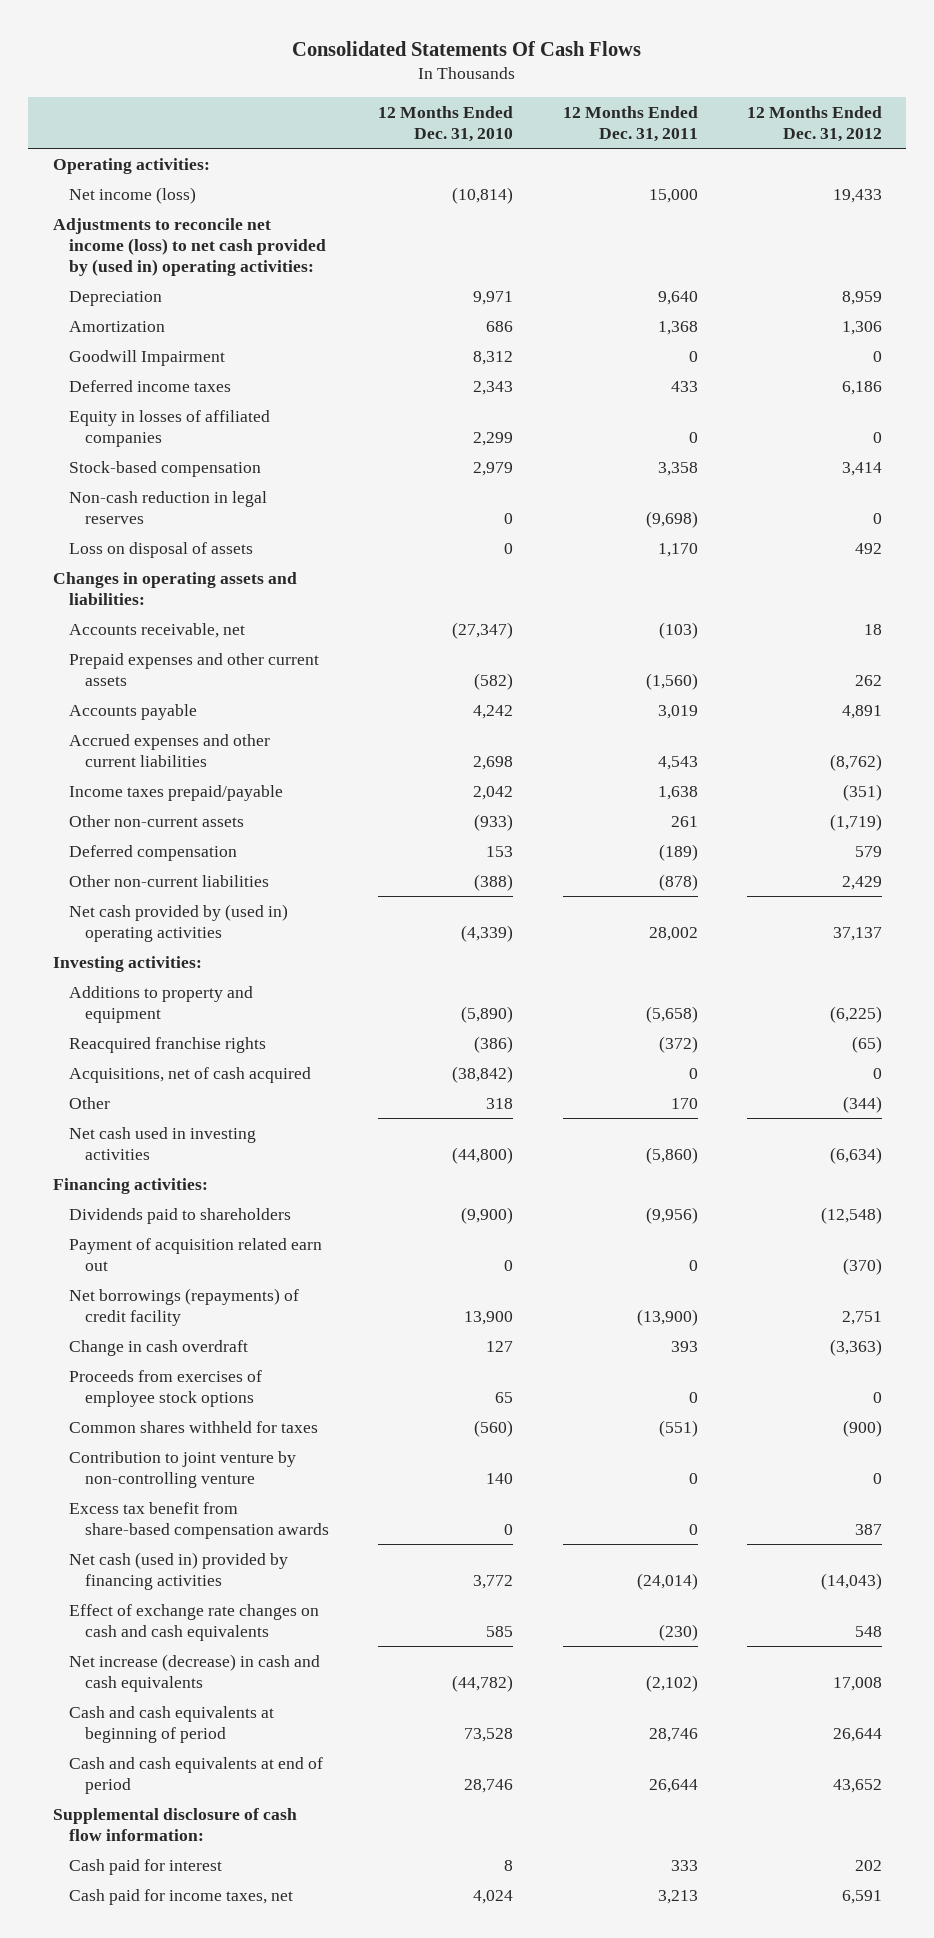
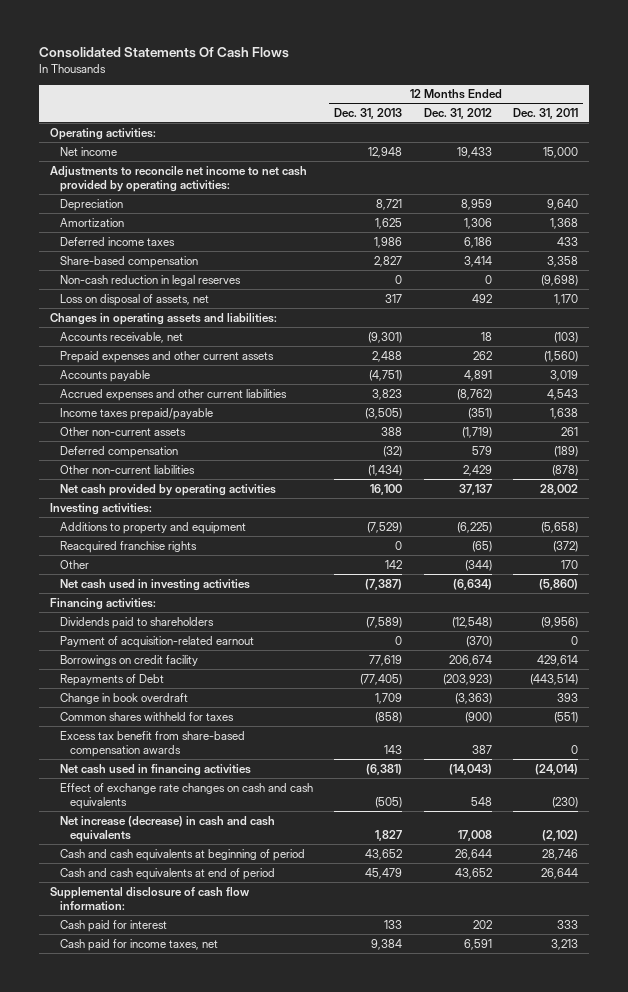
- | 12 Months Ended Dec. 31, 2010 | 12 Months Ended Dec. 31, 2011 | 12 Months Ended Dec. 31, 2012
+ | 12 Months Ended Dec. 31, 2013 | 12 Months Ended Dec. 31, 2012 | 12 Months Ended Dec. 31, 2011
- Net income (loss) | (10,814) | 15,000 | 19,433
- Adjustments to reconcile net income (loss) to net cash provided by (used in) operating activities:
+ Net income | 12,948 | 19,433 | 15,000
+ Adjustments to reconcile net income to net cash provided by operating activities:
- Goodwill Impairment | 8,312 | 0 | 0
- Equity in losses of affiliated companies | 2,299 | 0 | 0
- Stock-based compensation | 2,979 | 3,358 | 3,414
+ Share-based compensation | 2,827 | 3,414 | 3,358
- Loss on disposal of assets | 0 | 1,170 | 492
+ Loss on disposal of assets, net | 317 | 492 | 1,170
- Net cash provided by (used in) operating activities | (4,339) | 28,002 | 37,137
+ Net cash provided by operating activities | 16,100 | 37,137 | 28,002
- Acquisitions, net of cash acquired | (38,842) | 0 | 0
- Payment of acquisition related earn out | 0 | 0 | (370)
- Net borrowings (repayments) of credit facility | 13,900 | (13,900) | 2,751
- Change in cash overdraft | 127 | 393 | (3,363)
- Proceeds from exercises of employee stock options | 65 | 0 | 0
+ Payment of acquisition-related earnout | 0 | (370) | 0
+ Borrowings on credit facility | 77,619 | 206,674 | 429,614
+ Repayments of Debt | (77,405) | (203,923) | (443,514)
+ Change in book overdraft | 1,709 | (3,363) | 393
- Contribution to joint venture by non-controlling venture | 140 | 0 | 0
- Net cash (used in) provided by financing activities | 3,772 | (24,014) | (14,043)
+ Net cash used in financing activities | (6,381) | (14,043) | (24,014)

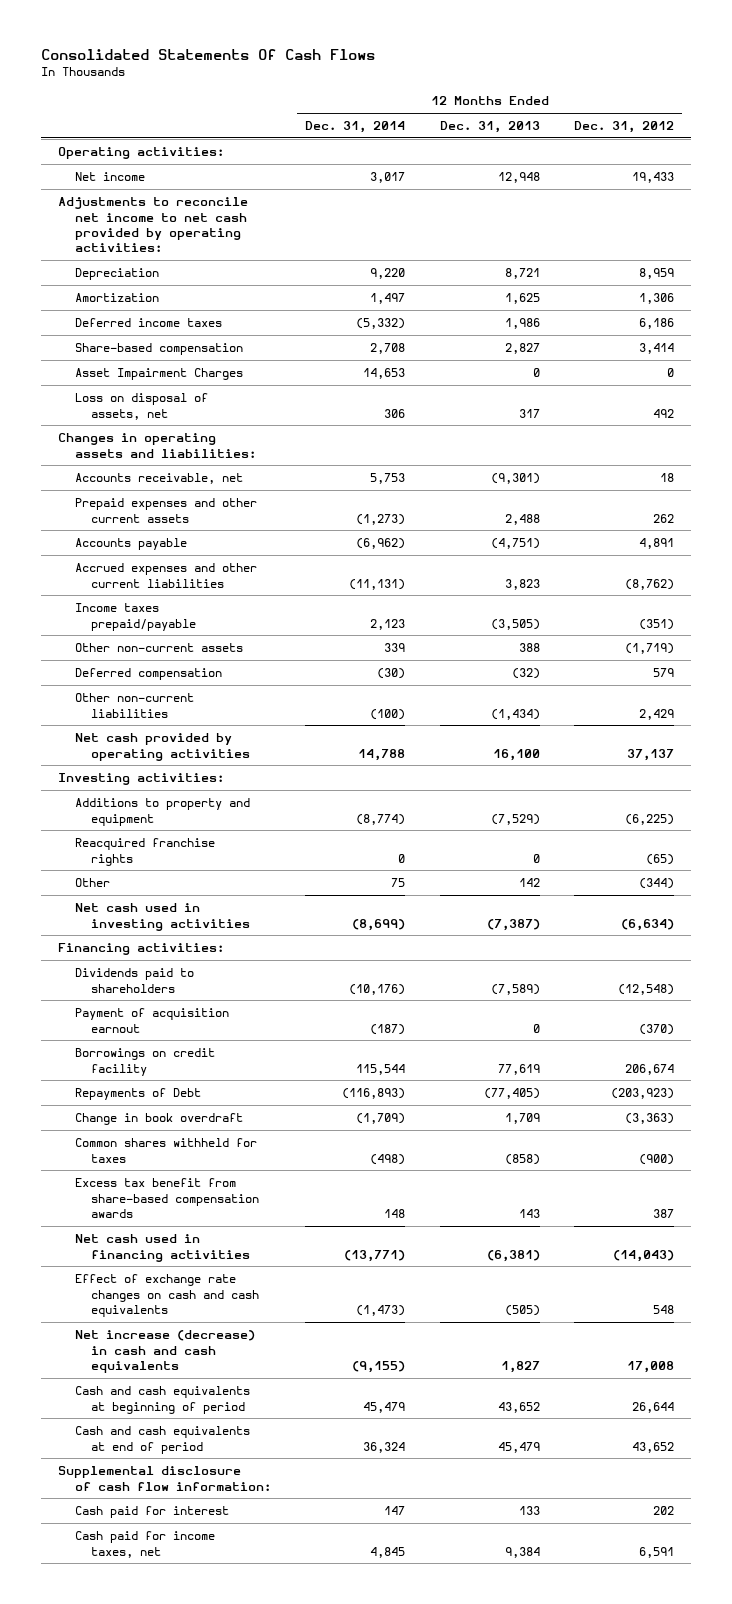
- | 12 Months Ended Dec. 31, 2013 | 12 Months Ended Dec. 31, 2012 | 12 Months Ended Dec. 31, 2011
+ | 12 Months Ended Dec. 31, 2014 | 12 Months Ended Dec. 31, 2013 | 12 Months Ended Dec. 31, 2012
- Non-cash reduction in legal reserves | 0 | 0 | (9,698)
+ Asset Impairment Charges | 14,653 | 0 | 0
- Payment of acquisition-related earnout | 0 | (370) | 0
+ Payment of acquisition earnout | (187) | 0 | (370)

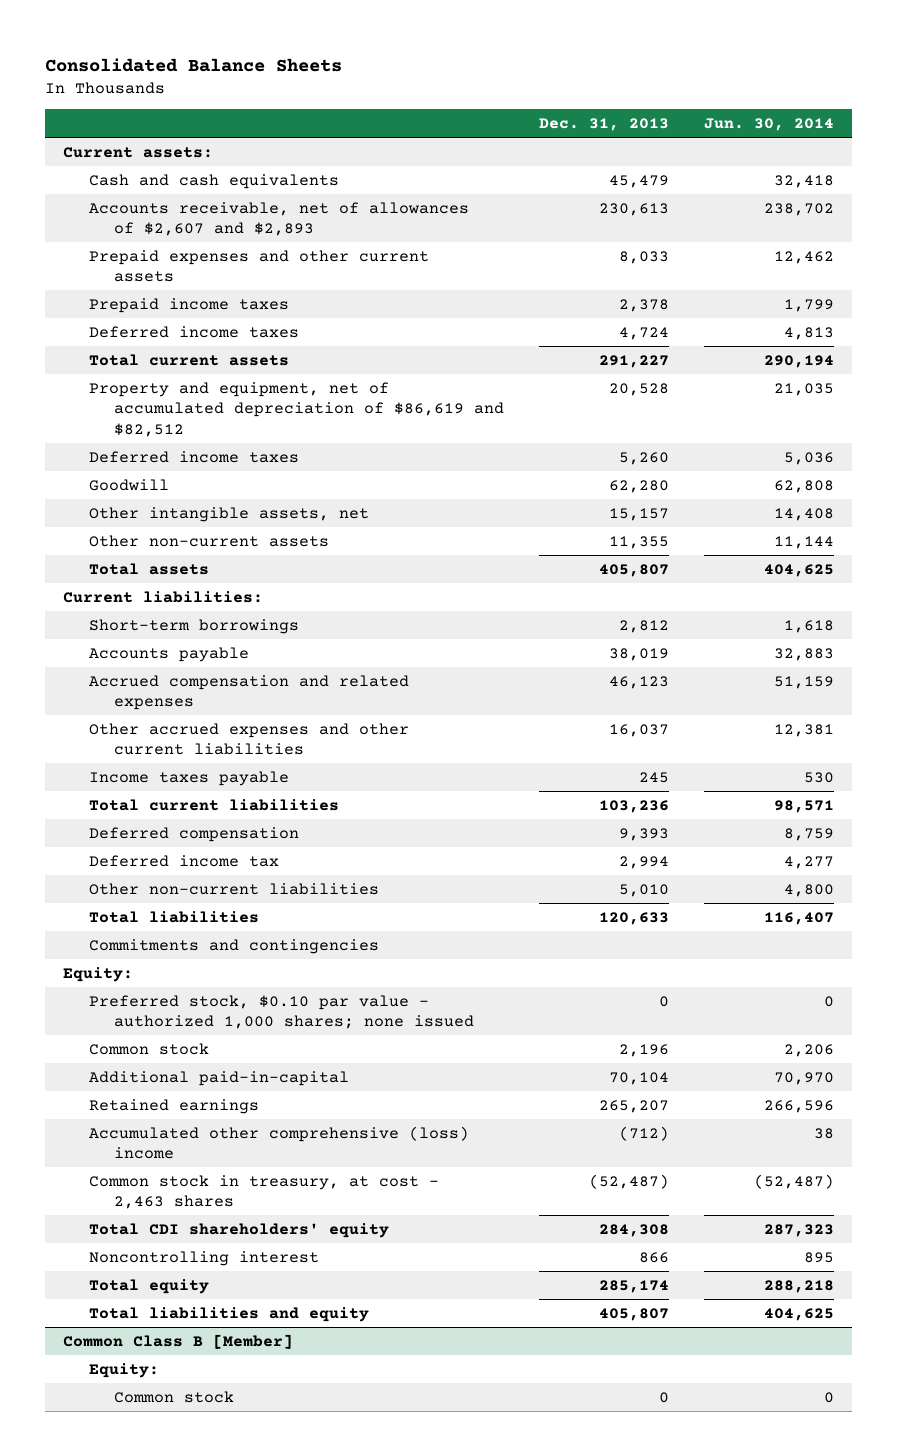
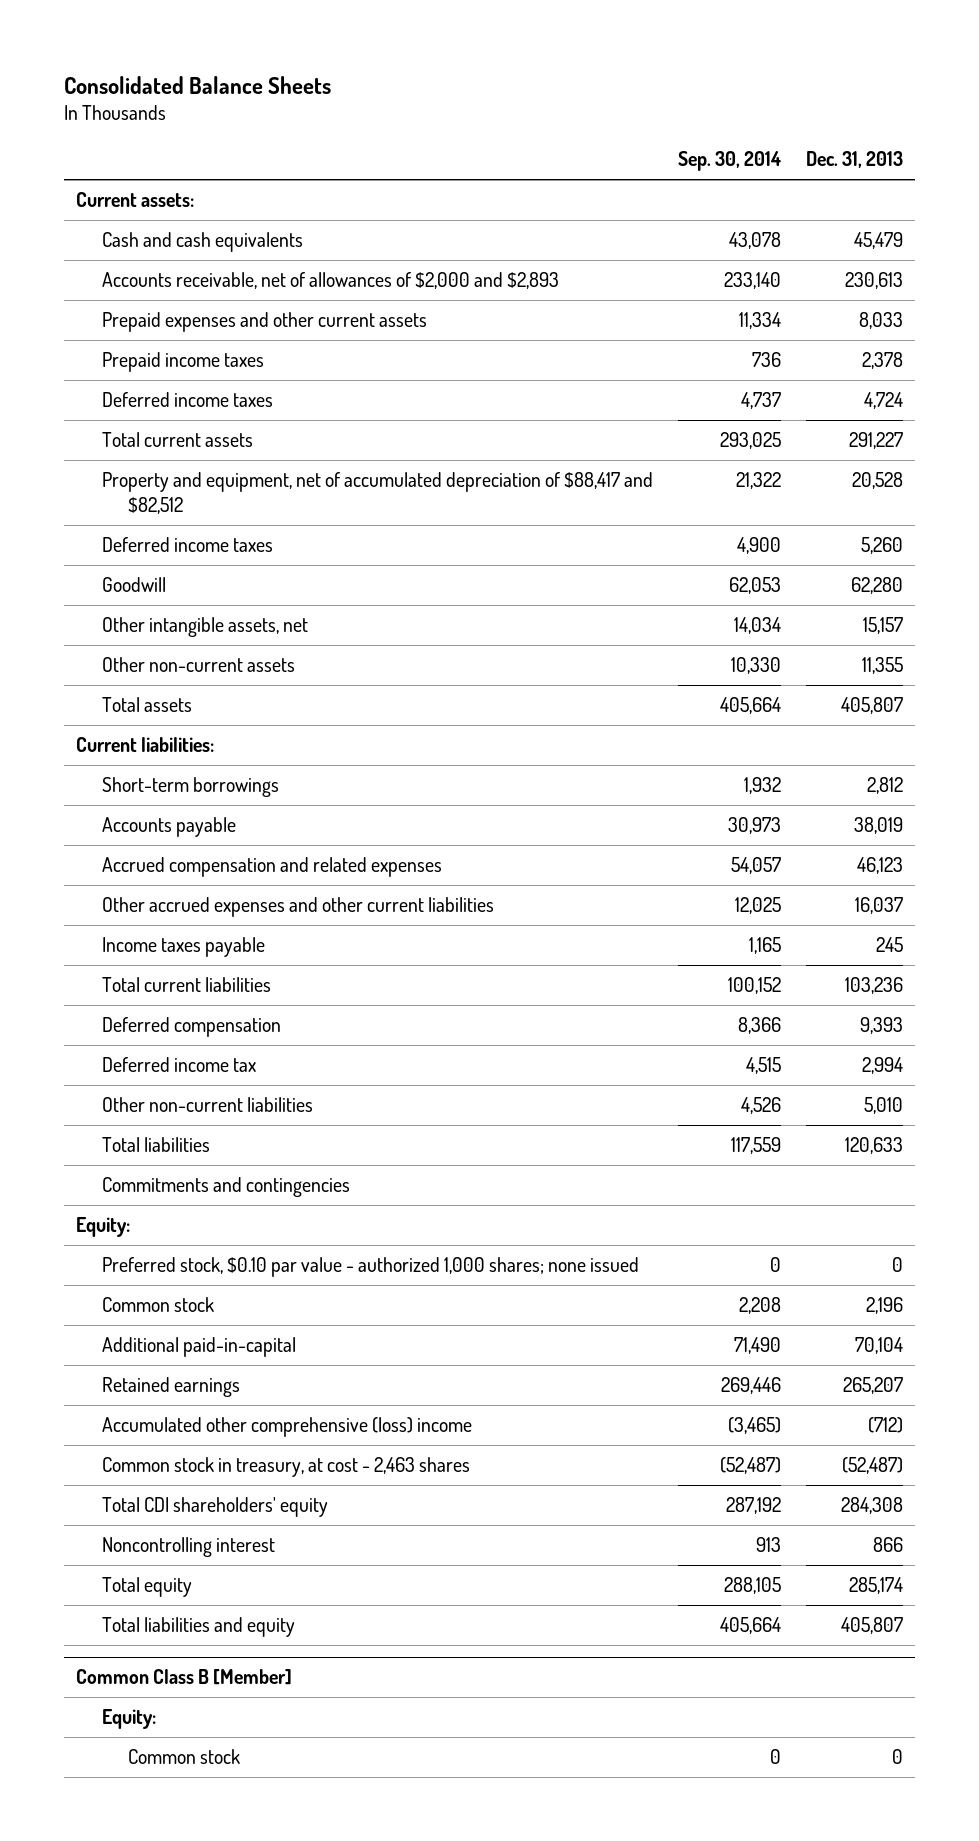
- | Dec. 31, 2013 | Jun. 30, 2014
+ | Sep. 30, 2014 | Dec. 31, 2013
- Accounts receivable, net of allowances of $2,607 and $2,893 | 230,613 | 238,702
+ Accounts receivable, net of allowances of $2,000 and $2,893 | 233,140 | 230,613
- Property and equipment, net of accumulated depreciation of $86,619 and $82,512 | 20,528 | 21,035
+ Property and equipment, net of accumulated depreciation of $88,417 and $82,512 | 21,322 | 20,528

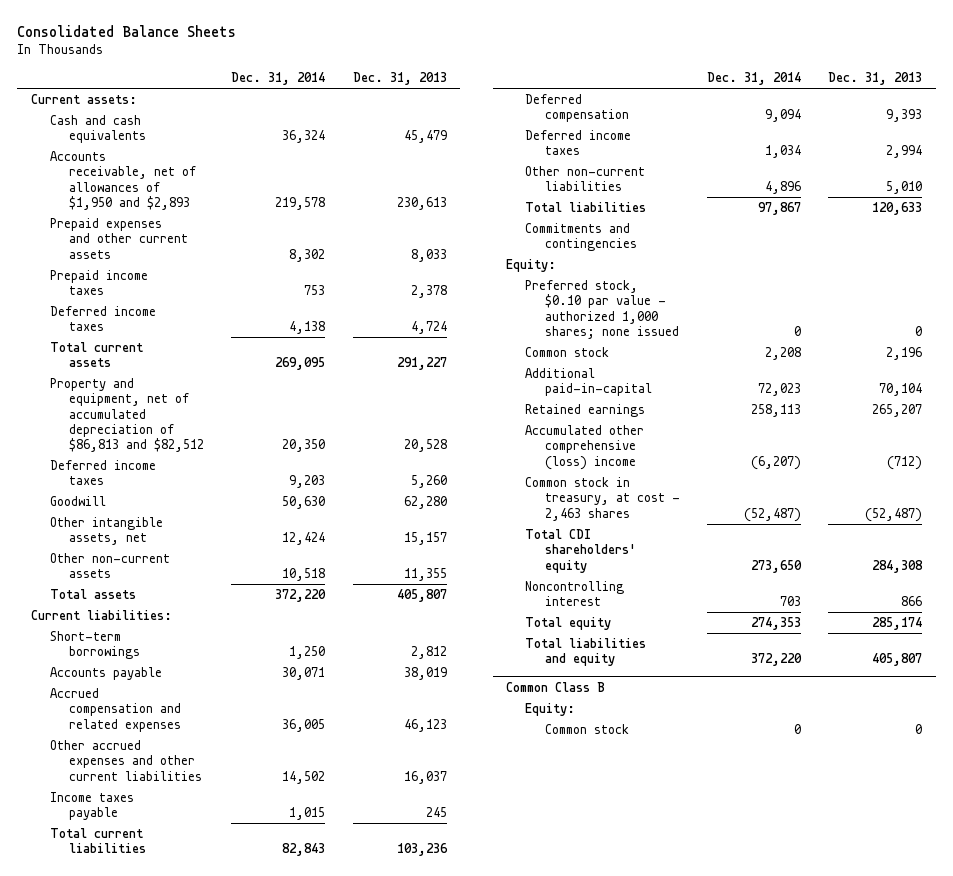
- | Sep. 30, 2014 | Dec. 31, 2013
+ | Dec. 31, 2014 | Dec. 31, 2013
- Accounts receivable, net of allowances of $2,000 and $2,893 | 233,140 | 230,613
+ Accounts receivable, net of allowances of $1,950 and $2,893 | 219,578 | 230,613
- Property and equipment, net of accumulated depreciation of $88,417 and $82,512 | 21,322 | 20,528
+ Property and equipment, net of accumulated depreciation of $86,813 and $82,512 | 20,350 | 20,528
- Deferred income tax | 4,515 | 2,994
+ Deferred income taxes | 1,034 | 2,994
- Common Class B [Member]
+ Common Class B

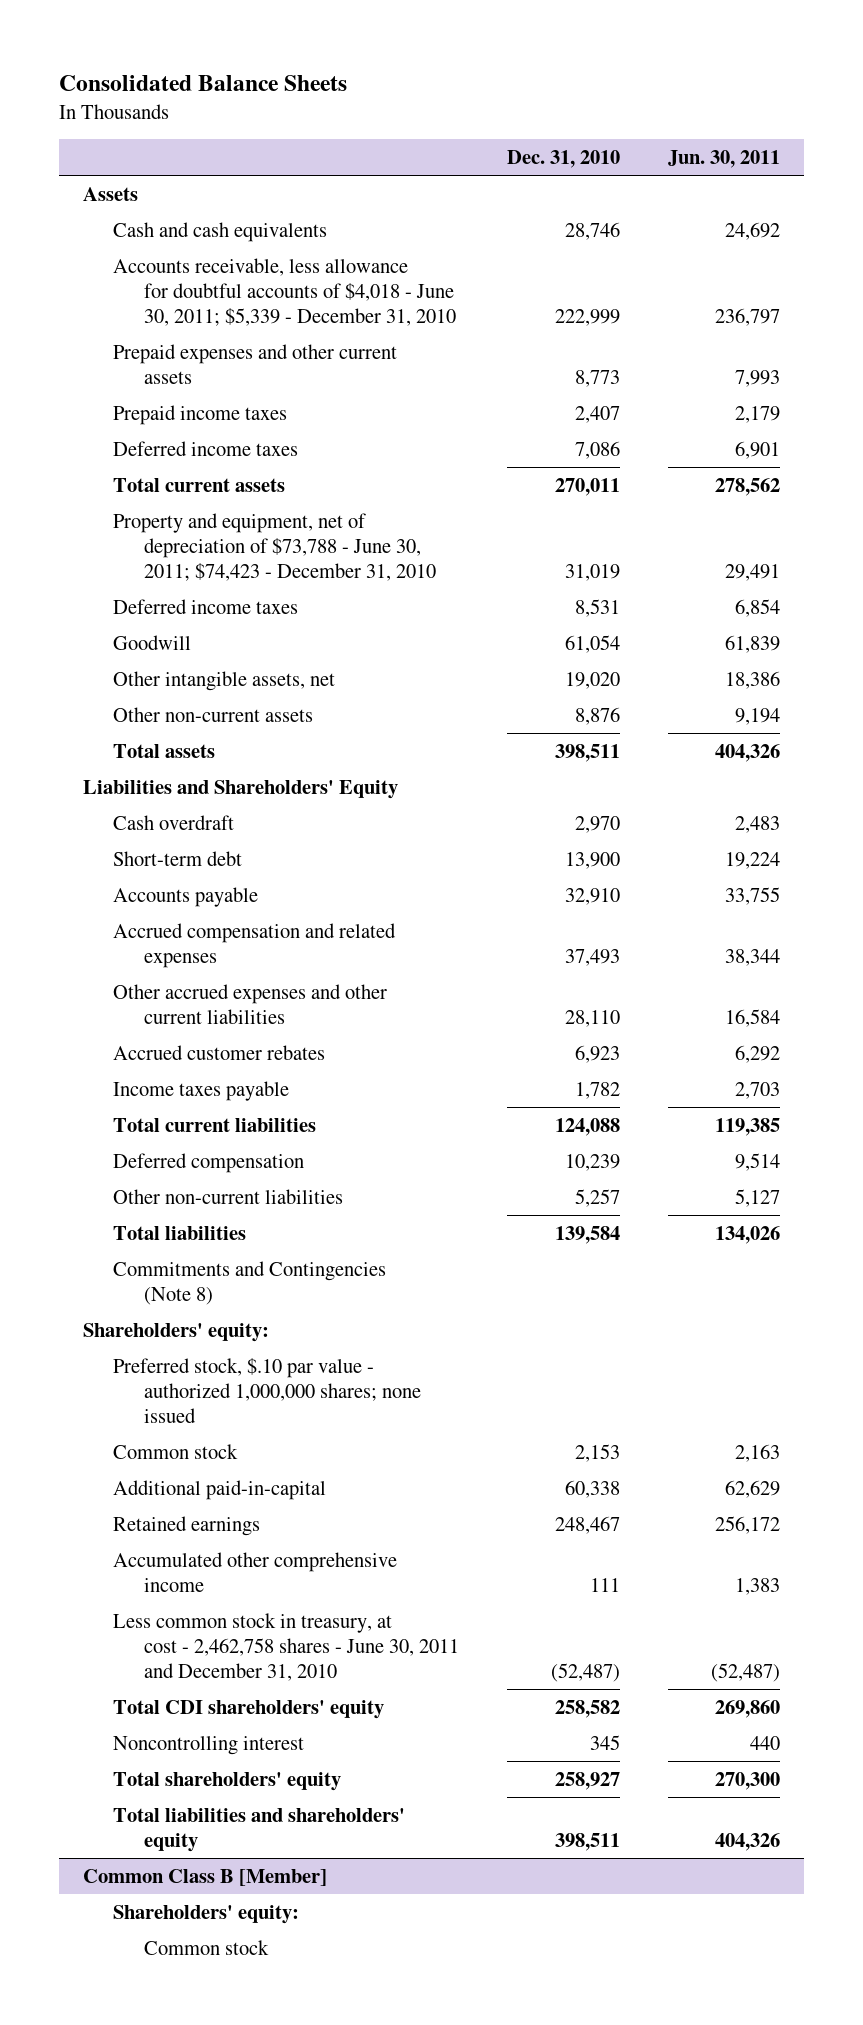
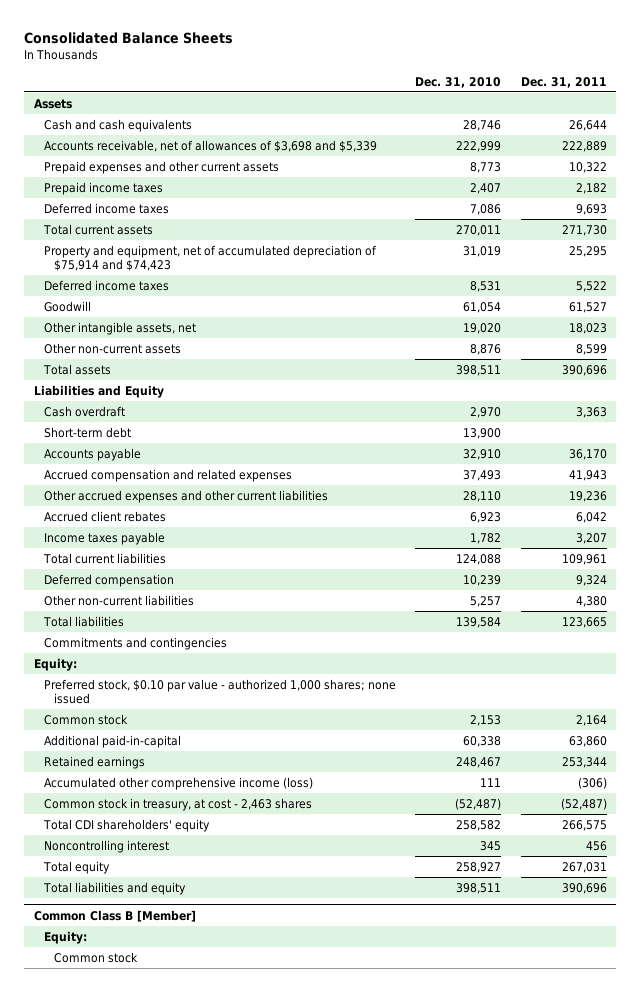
- | Dec. 31, 2010 | Jun. 30, 2011
+ | Dec. 31, 2010 | Dec. 31, 2011
- Accounts receivable, less allowance for doubtful accounts of $4,018 - June 30, 2011; $5,339 - December 31, 2010 | 222,999 | 236,797
+ Accounts receivable, net of allowances of $3,698 and $5,339 | 222,999 | 222,889
- Property and equipment, net of depreciation of $73,788 - June 30, 2011; $74,423 - December 31, 2010 | 31,019 | 29,491
+ Property and equipment, net of accumulated depreciation of $75,914 and $74,423 | 31,019 | 25,295
- Liabilities and Shareholders' Equity
+ Liabilities and Equity
- Accrued customer rebates | 6,923 | 6,292
+ Accrued client rebates | 6,923 | 6,042
- Commitments and Contingencies (Note 8)
- Shareholders' equity:
- Preferred stock, $.10 par value - authorized 1,000,000 shares; none issued
+ Commitments and contingencies
+ Equity:
+ Preferred stock, $0.10 par value - authorized 1,000 shares; none issued
- Accumulated other comprehensive income | 111 | 1,383
- Less common stock in treasury, at cost - 2,462,758 shares - June 30, 2011 and December 31, 2010 | (52,487) | (52,487)
+ Accumulated other comprehensive income (loss) | 111 | (306)
+ Common stock in treasury, at cost - 2,463 shares | (52,487) | (52,487)
- Total shareholders' equity | 258,927 | 270,300
- Total liabilities and shareholders' equity | 398,511 | 404,326
+ Total equity | 258,927 | 267,031
+ Total liabilities and equity | 398,511 | 390,696
@ Common Class B [Member]
- Shareholders' equity:
+ Equity:

